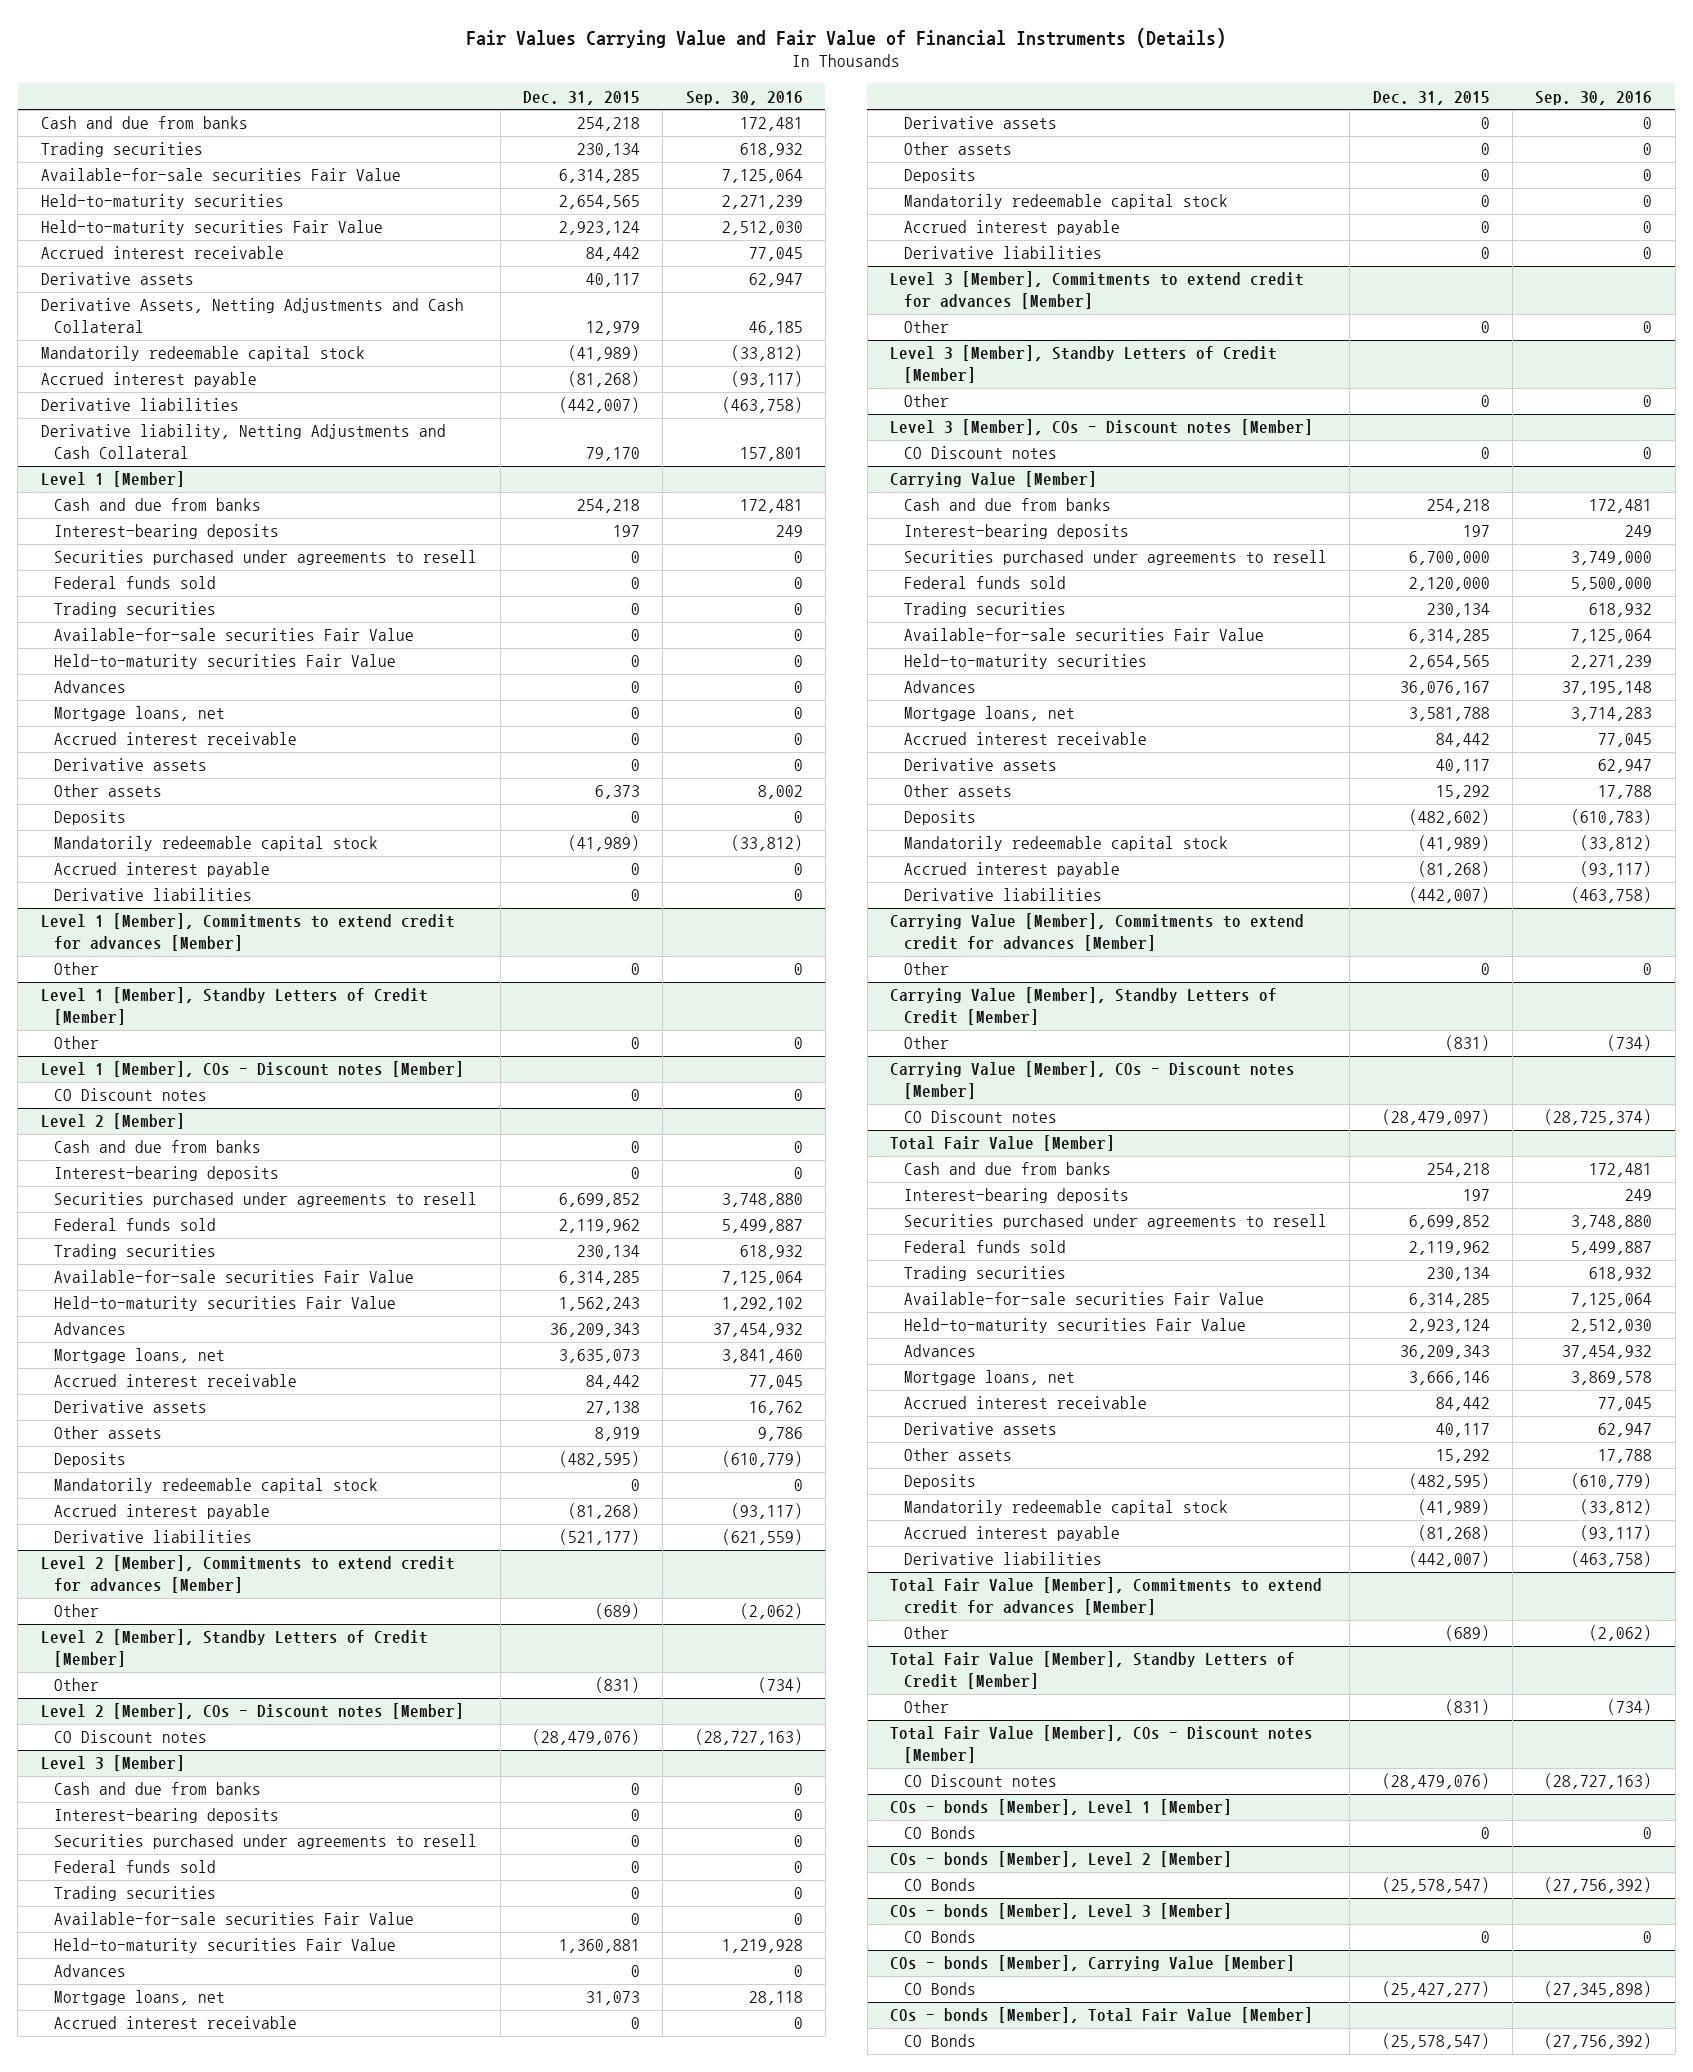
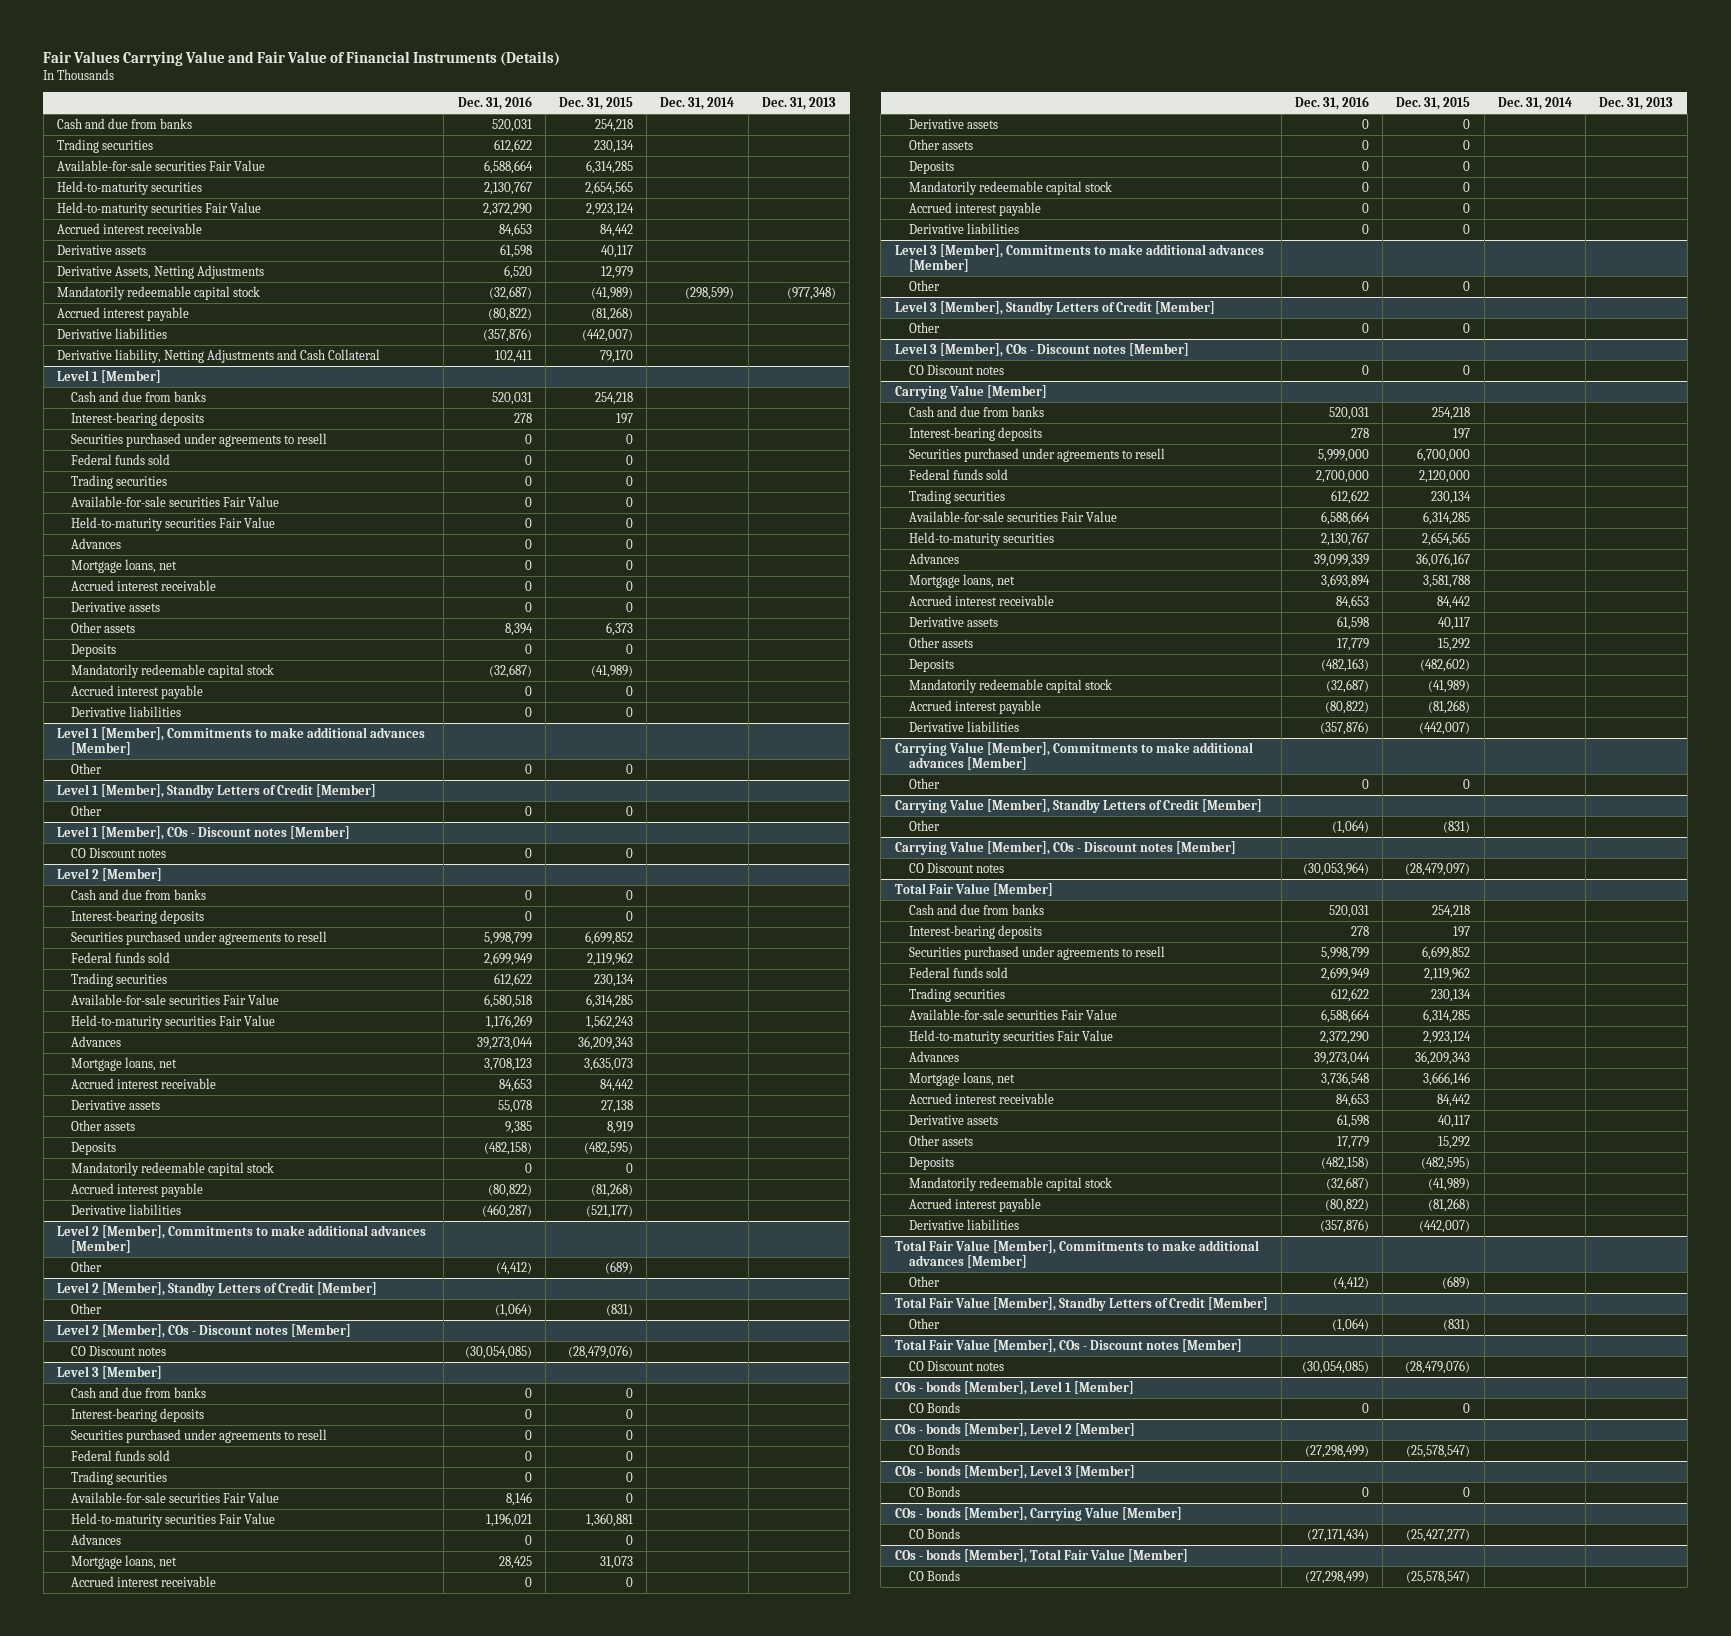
- | Dec. 31, 2015 | Sep. 30, 2016
+ | Dec. 31, 2016 | Dec. 31, 2015 | Dec. 31, 2014 | Dec. 31, 2013
- Derivative Assets, Netting Adjustments and Cash Collateral | 12,979 | 46,185
+ Derivative Assets, Netting Adjustments | 6,520 | 12,979 | |
- Level 1 [Member], Commitments to extend credit for advances [Member]
+ Level 1 [Member], Commitments to make additional advances [Member]
- Level 2 [Member], Commitments to extend credit for advances [Member]
+ Level 2 [Member], Commitments to make additional advances [Member]
- Level 3 [Member], Commitments to extend credit for advances [Member]
+ Level 3 [Member], Commitments to make additional advances [Member]
- Carrying Value [Member], Commitments to extend credit for advances [Member]
+ Carrying Value [Member], Commitments to make additional advances [Member]
- Total Fair Value [Member], Commitments to extend credit for advances [Member]
+ Total Fair Value [Member], Commitments to make additional advances [Member]

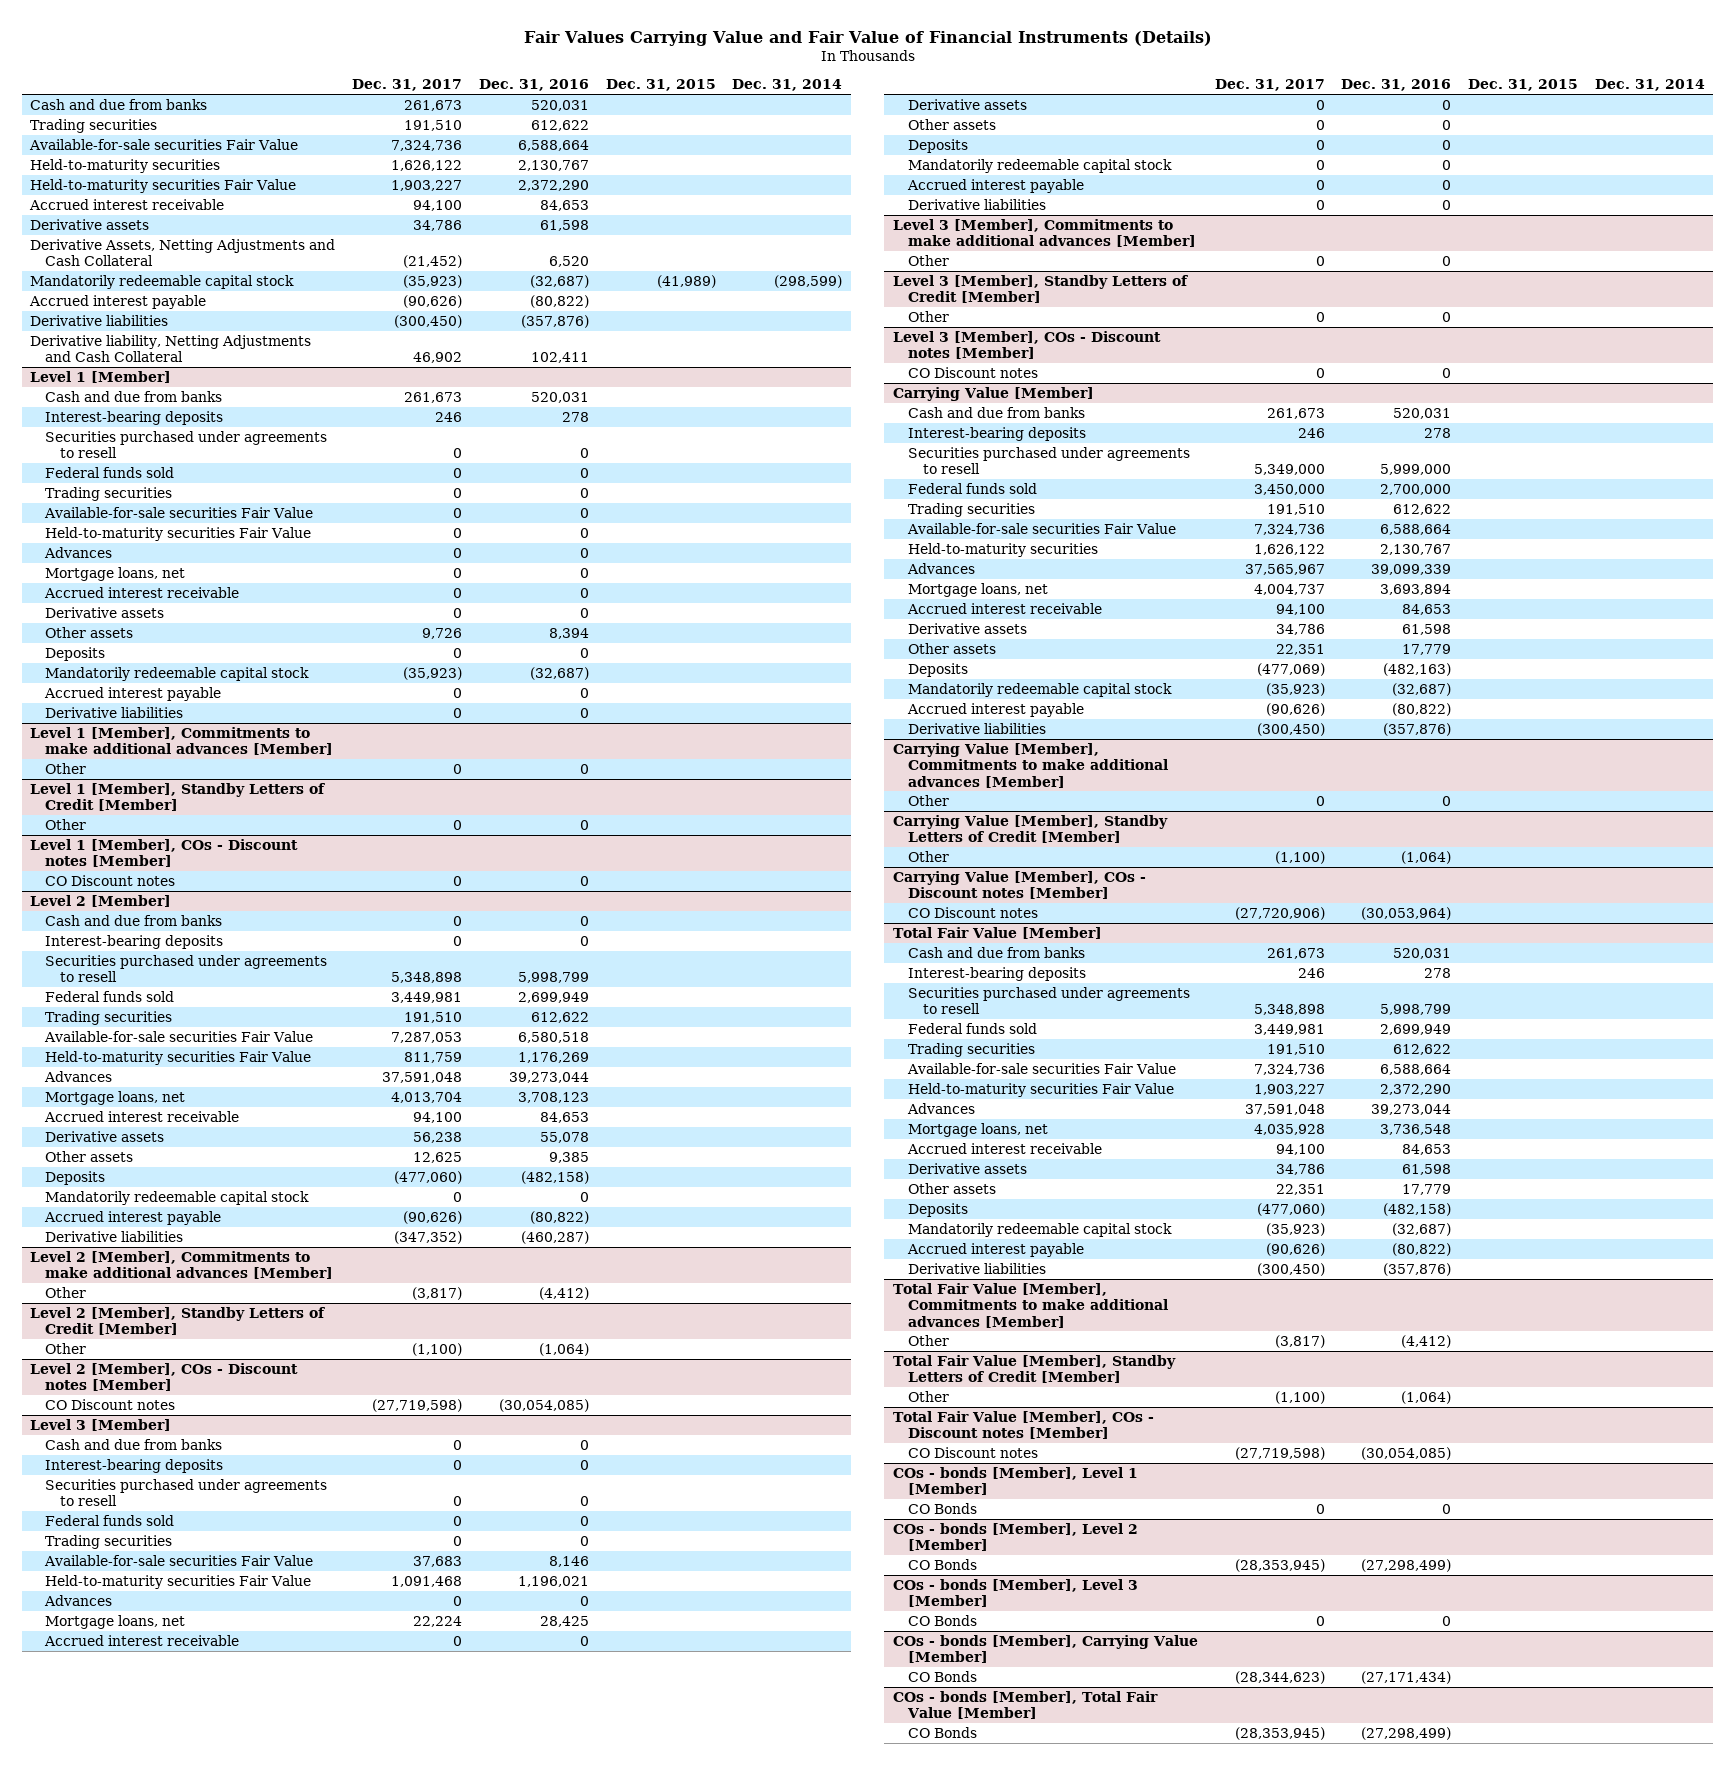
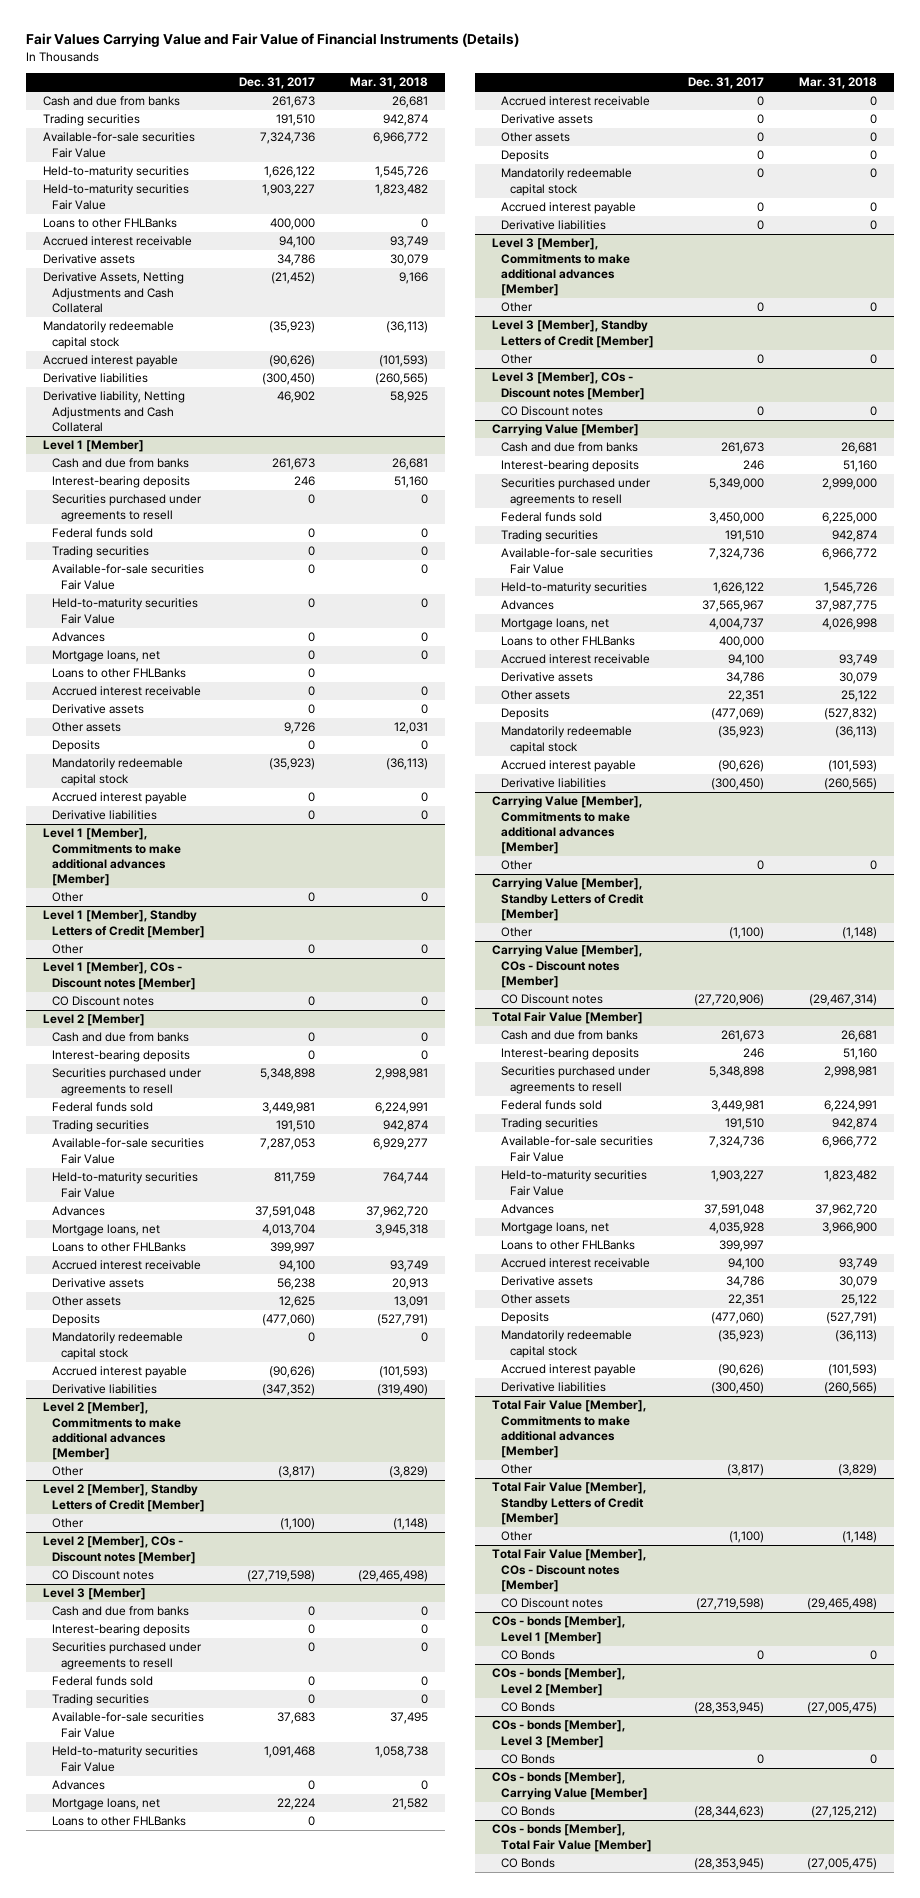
- | Dec. 31, 2017 | Dec. 31, 2016 | Dec. 31, 2015 | Dec. 31, 2014
+ | Dec. 31, 2017 | Mar. 31, 2018
+ Loans to other FHLBanks | 400,000 | 0
@ Level 1 [Member]
+ Loans to other FHLBanks | 0 |
@ Level 2 [Member]
+ Loans to other FHLBanks | 399,997 |
@ Level 3 [Member]
+ Loans to other FHLBanks | 0 |
@ Carrying Value [Member]
+ Loans to other FHLBanks | 400,000 |
@ Total Fair Value [Member]
+ Loans to other FHLBanks | 399,997 |

